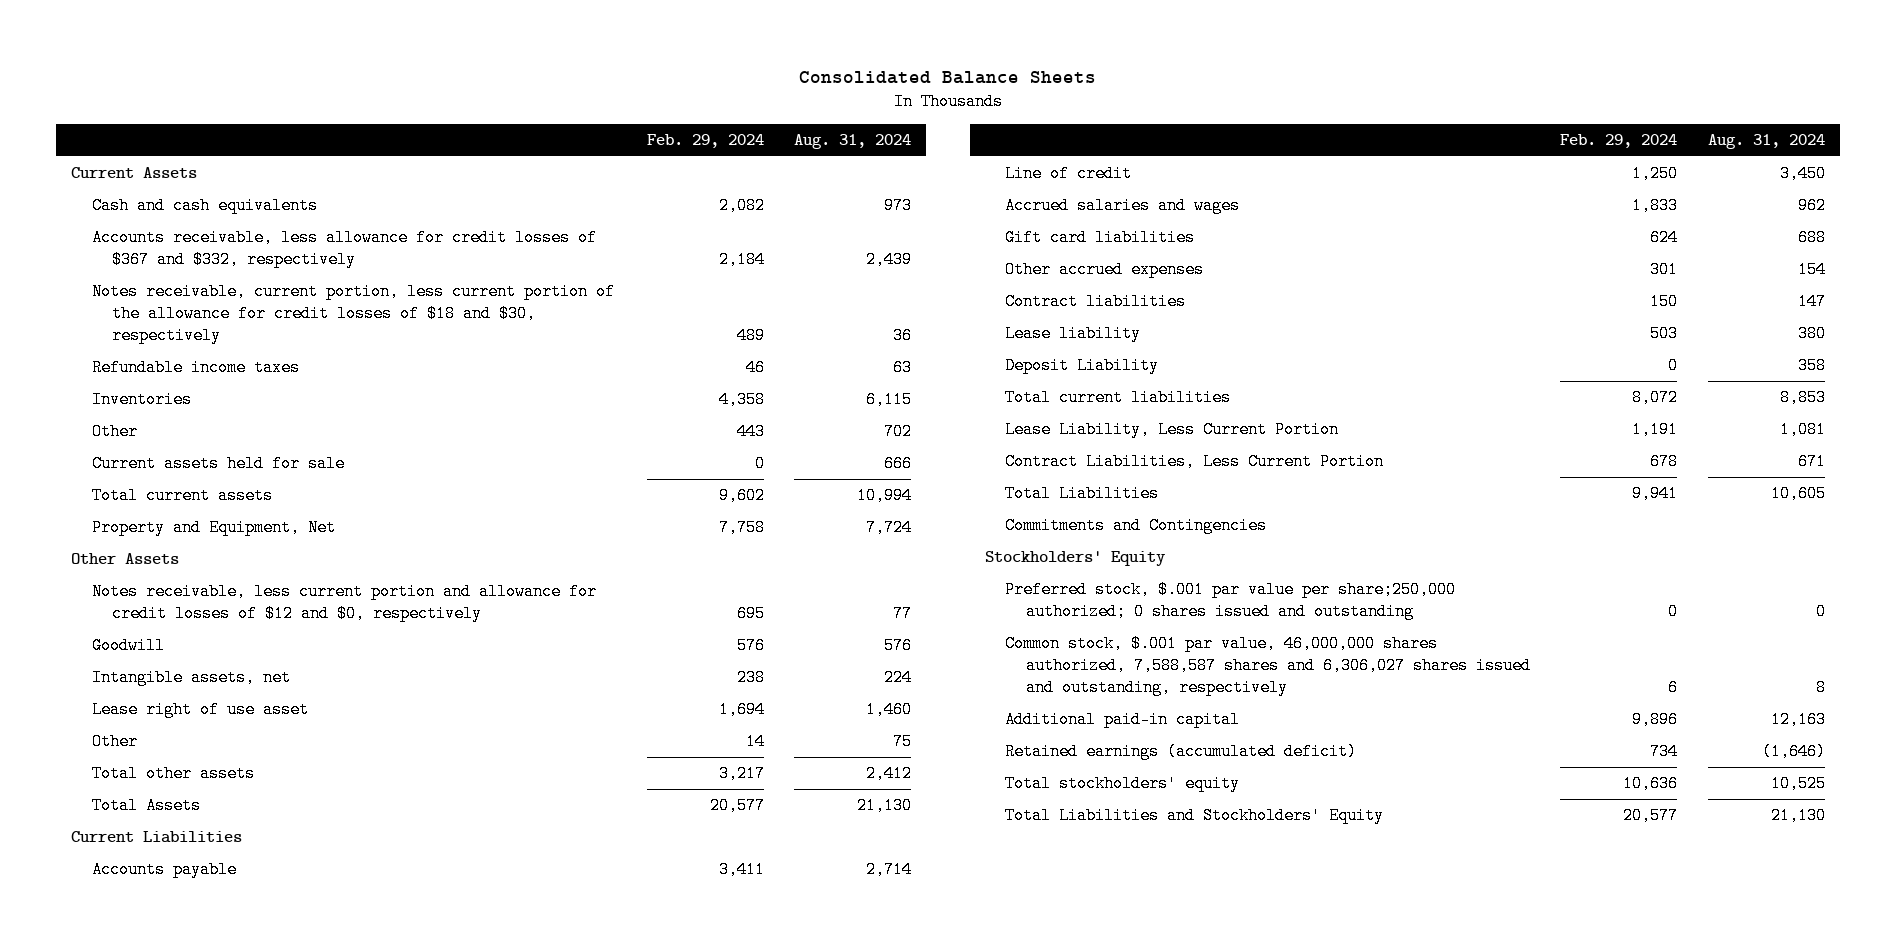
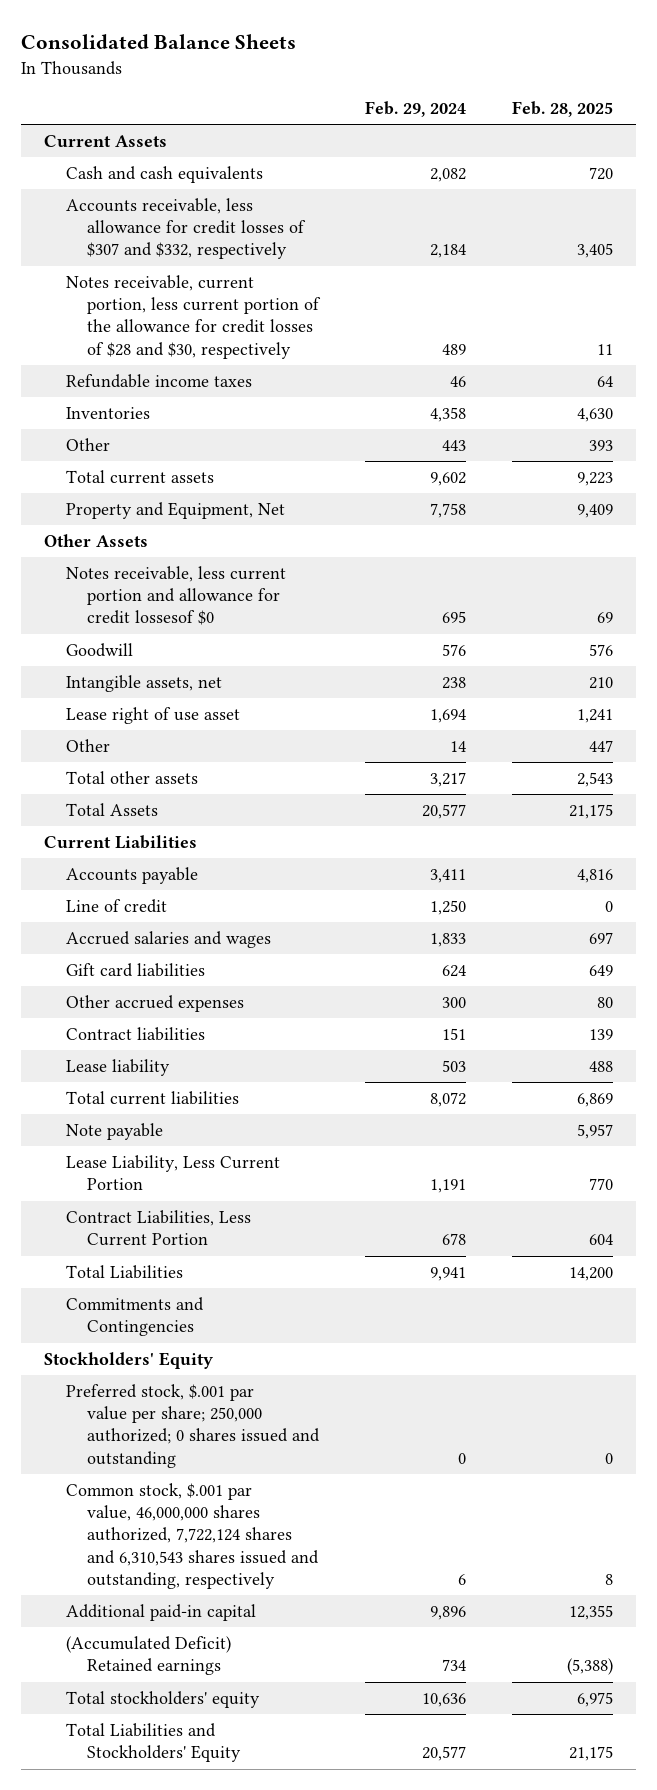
- | Feb. 29, 2024 | Aug. 31, 2024
+ | Feb. 29, 2024 | Feb. 28, 2025
- Accounts receivable, less allowance for credit losses of $367 and $332, respectively | 2,184 | 2,439
- Notes receivable, current portion, less current portion of the allowance for credit losses of $18 and $30, respectively | 489 | 36
+ Accounts receivable, less allowance for credit losses of $307 and $332, respectively | 2,184 | 3,405
+ Notes receivable, current portion, less current portion of the allowance for credit losses of $28 and $30, respectively | 489 | 11
- Current assets held for sale | 0 | 666
- Notes receivable, less current portion and allowance for credit losses of $12 and $0, respectively | 695 | 77
+ Notes receivable, less current portion and allowance for credit lossesof $0 | 695 | 69
- Other accrued expenses | 301 | 154
- Contract liabilities | 150 | 147
+ Other accrued expenses | 300 | 80
+ Contract liabilities | 151 | 139
- Deposit Liability | 0 | 358
+ Note payable | | 5,957
- Preferred stock, $.001 par value per share;250,000 authorized; 0 shares issued and outstanding | 0 | 0
- Common stock, $.001 par value, 46,000,000 shares authorized, 7,588,587 shares and 6,306,027 shares issued and outstanding, respectively | 6 | 8
+ Preferred stock, $.001 par value per share; 250,000 authorized; 0 shares issued and outstanding | 0 | 0
+ Common stock, $.001 par value, 46,000,000 shares authorized, 7,722,124 shares and 6,310,543 shares issued and outstanding, respectively | 6 | 8
- Retained earnings (accumulated deficit) | 734 | (1,646)
+ (Accumulated Deficit) Retained earnings | 734 | (5,388)

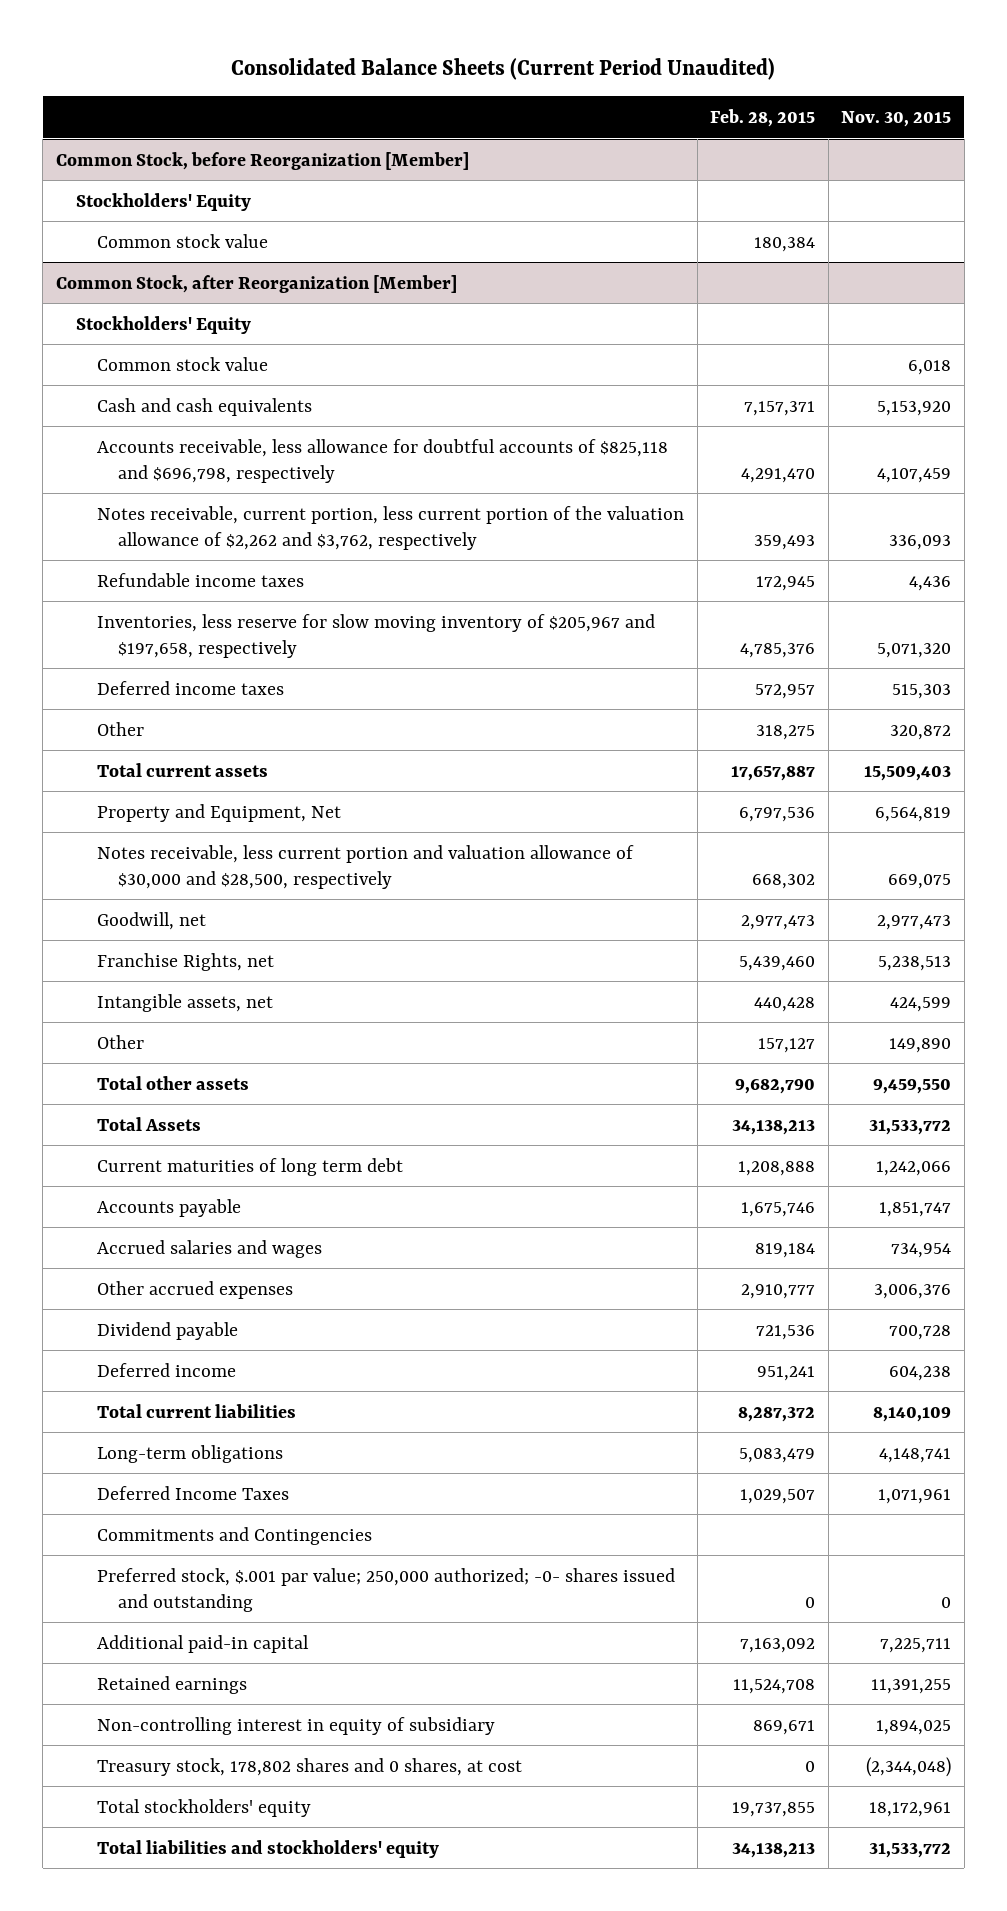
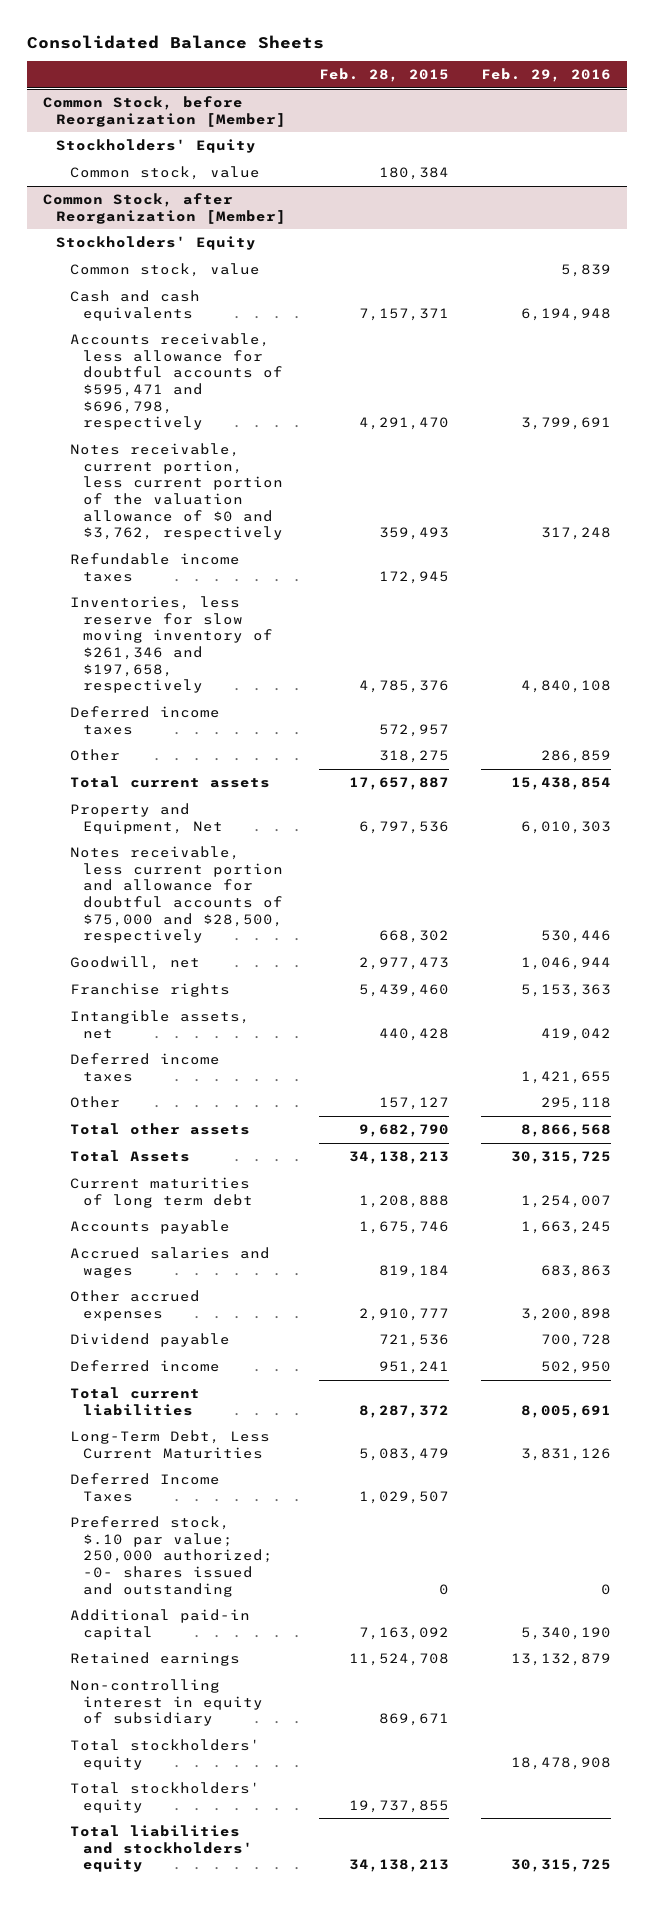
- Consolidated Balance Sheets (Current Period Unaudited)
+ Consolidated Balance Sheets
- | Feb. 28, 2015 | Nov. 30, 2015
+ | Feb. 28, 2015 | Feb. 29, 2016
@ Common Stock, before Reorganization [Member]
- Common stock value | 180,384 |
+ Common stock, value | 180,384 |
@ Common Stock, after Reorganization [Member]
- Common stock value | | 6,018
+ Common stock, value | | 5,839
- Accounts receivable, less allowance for doubtful accounts of $825,118 and $696,798, respectively | 4,291,470 | 4,107,459
- Notes receivable, current portion, less current portion of the valuation allowance of $2,262 and $3,762, respectively | 359,493 | 336,093
+ Accounts receivable, less allowance for doubtful accounts of $595,471 and $696,798, respectively | 4,291,470 | 3,799,691
+ Notes receivable, current portion, less current portion of the valuation allowance of $0 and $3,762, respectively | 359,493 | 317,248
- Inventories, less reserve for slow moving inventory of $205,967 and $197,658, respectively | 4,785,376 | 5,071,320
+ Inventories, less reserve for slow moving inventory of $261,346 and $197,658, respectively | 4,785,376 | 4,840,108
- Notes receivable, less current portion and valuation allowance of $30,000 and $28,500, respectively | 668,302 | 669,075
+ Notes receivable, less current portion and allowance for doubtful accounts of $75,000 and $28,500, respectively | 668,302 | 530,446
- Franchise Rights, net | 5,439,460 | 5,238,513
+ Franchise rights | 5,439,460 | 5,153,363
+ Deferred income taxes | | 1,421,655
- Long-term obligations | 5,083,479 | 4,148,741
+ Long-Term Debt, Less Current Maturities | 5,083,479 | 3,831,126
- Commitments and Contingencies
- Preferred stock, $.001 par value; 250,000 authorized; -0- shares issued and outstanding | 0 | 0
+ Preferred stock, $.10 par value; 250,000 authorized; -0- shares issued and outstanding | 0 | 0
- Treasury stock, 178,802 shares and 0 shares, at cost | 0 | (2,344,048)
+ Total stockholders' equity | | 18,478,908

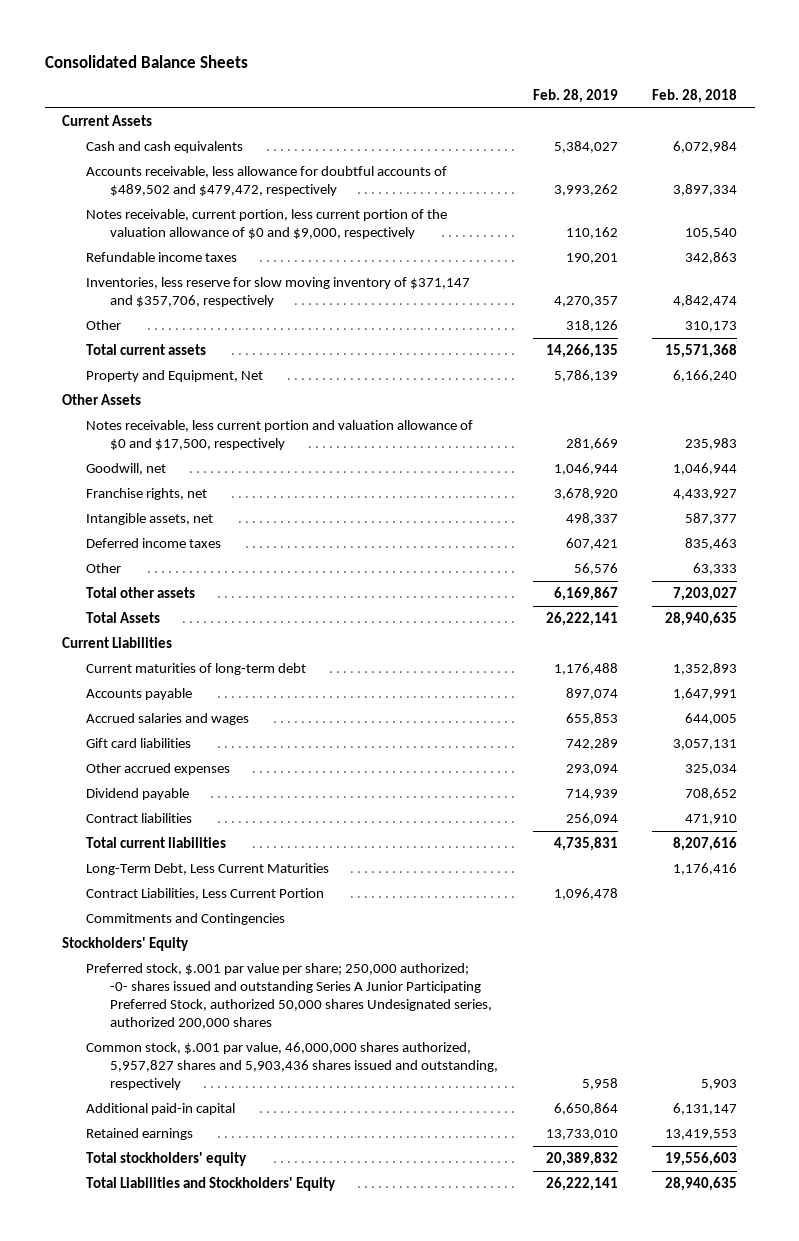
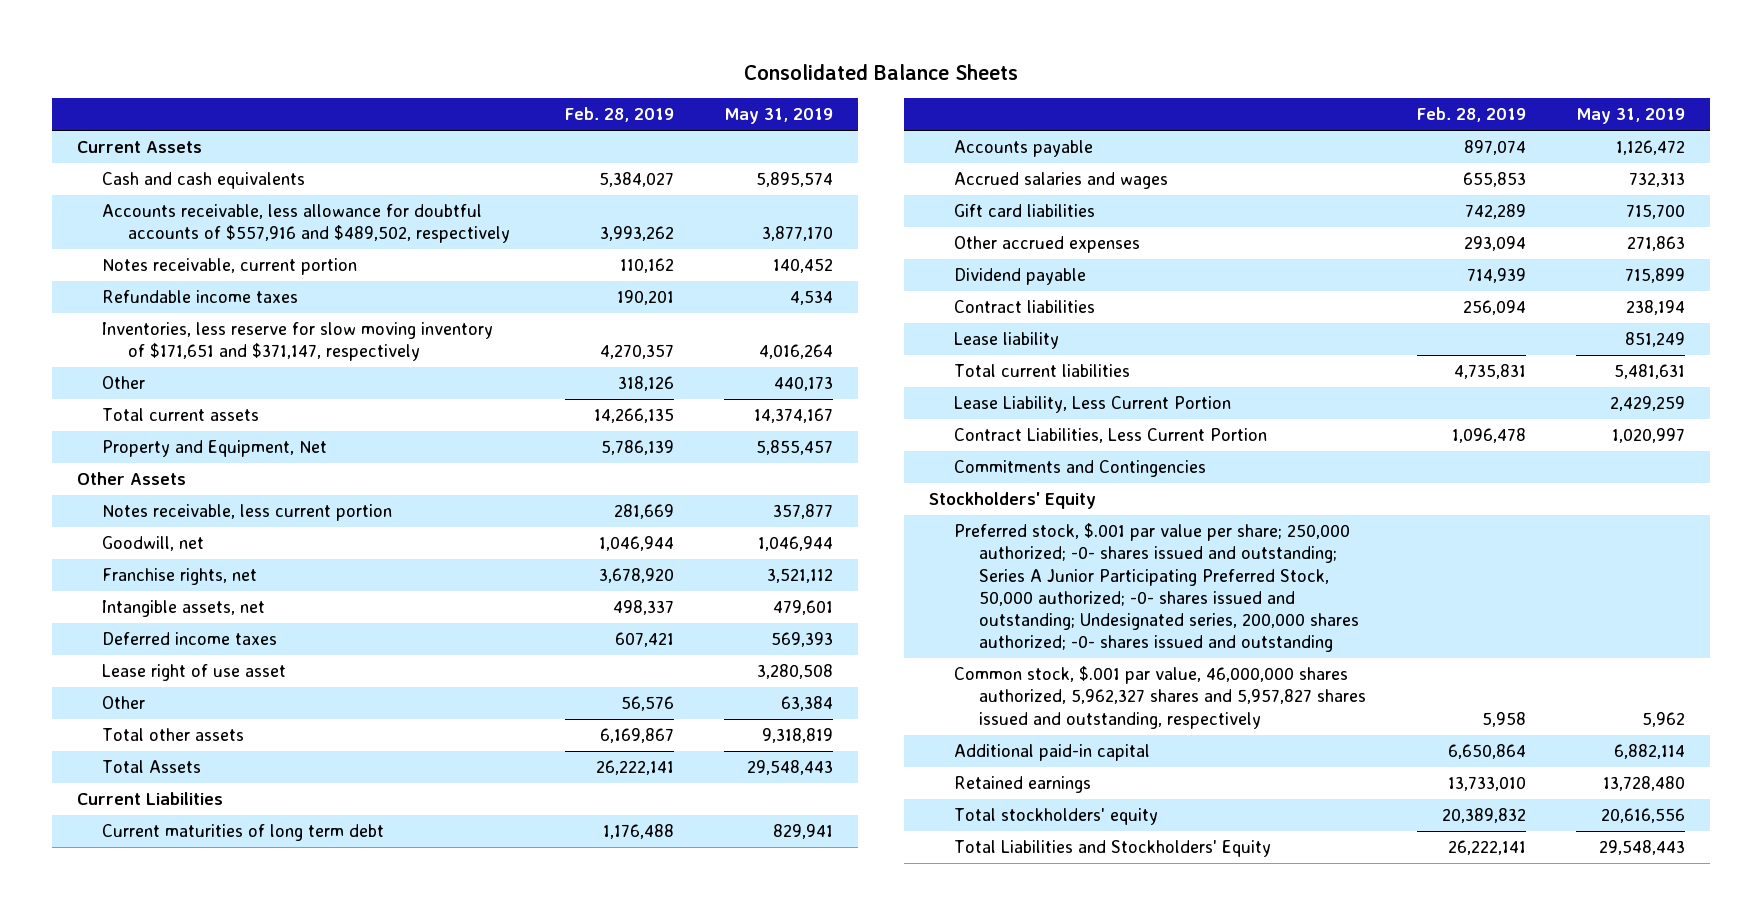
- | Feb. 28, 2019 | Feb. 28, 2018
+ | Feb. 28, 2019 | May 31, 2019
- Accounts receivable, less allowance for doubtful accounts of $489,502 and $479,472, respectively | 3,993,262 | 3,897,334
- Notes receivable, current portion, less current portion of the valuation allowance of $0 and $9,000, respectively | 110,162 | 105,540
+ Accounts receivable, less allowance for doubtful accounts of $557,916 and $489,502, respectively | 3,993,262 | 3,877,170
+ Notes receivable, current portion | 110,162 | 140,452
- Inventories, less reserve for slow moving inventory of $371,147 and $357,706, respectively | 4,270,357 | 4,842,474
+ Inventories, less reserve for slow moving inventory of $171,651 and $371,147, respectively | 4,270,357 | 4,016,264
- Notes receivable, less current portion and valuation allowance of $0 and $17,500, respectively | 281,669 | 235,983
+ Notes receivable, less current portion | 281,669 | 357,877
+ Lease right of use asset | | 3,280,508
- Current maturities of long-term debt | 1,176,488 | 1,352,893
+ Current maturities of long term debt | 1,176,488 | 829,941
+ Lease liability | | 851,249
- Long-Term Debt, Less Current Maturities | | 1,176,416
+ Lease Liability, Less Current Portion | | 2,429,259
- Preferred stock, $.001 par value per share; 250,000 authorized; -0- shares issued and outstanding Series A Junior Participating Preferred Stock, authorized 50,000 shares Undesignated series, authorized 200,000 shares
- Common stock, $.001 par value, 46,000,000 shares authorized, 5,957,827 shares and 5,903,436 shares issued and outstanding, respectively | 5,958 | 5,903
+ Preferred stock, $.001 par value per share; 250,000 authorized; -0- shares issued and outstanding; Series A Junior Participating Preferred Stock, 50,000 authorized; -0- shares issued and outstanding; Undesignated series, 200,000 shares authorized; -0- shares issued and outstanding
+ Common stock, $.001 par value, 46,000,000 shares authorized, 5,962,327 shares and 5,957,827 shares issued and outstanding, respectively | 5,958 | 5,962

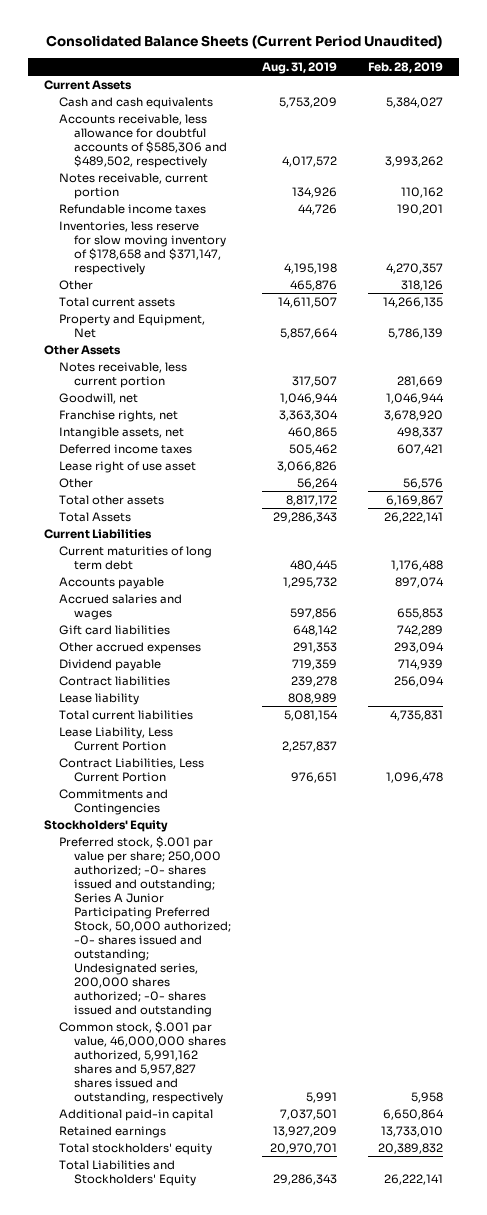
- Consolidated Balance Sheets
+ Consolidated Balance Sheets (Current Period Unaudited)
- | Feb. 28, 2019 | May 31, 2019
+ | Aug. 31, 2019 | Feb. 28, 2019
- Accounts receivable, less allowance for doubtful accounts of $557,916 and $489,502, respectively | 3,993,262 | 3,877,170
+ Accounts receivable, less allowance for doubtful accounts of $585,306 and $489,502, respectively | 4,017,572 | 3,993,262
- Inventories, less reserve for slow moving inventory of $171,651 and $371,147, respectively | 4,270,357 | 4,016,264
+ Inventories, less reserve for slow moving inventory of $178,658 and $371,147, respectively | 4,195,198 | 4,270,357
- Common stock, $.001 par value, 46,000,000 shares authorized, 5,962,327 shares and 5,957,827 shares issued and outstanding, respectively | 5,958 | 5,962
+ Common stock, $.001 par value, 46,000,000 shares authorized, 5,991,162 shares and 5,957,827 shares issued and outstanding, respectively | 5,991 | 5,958

